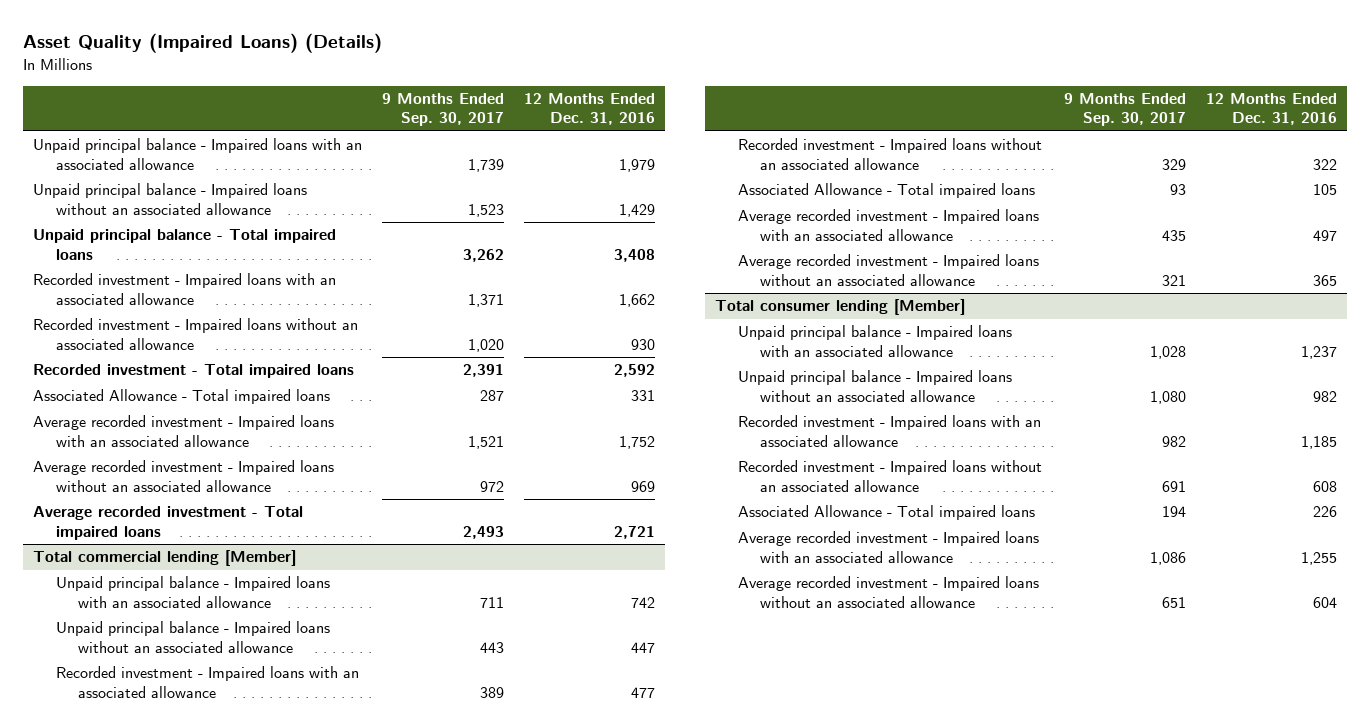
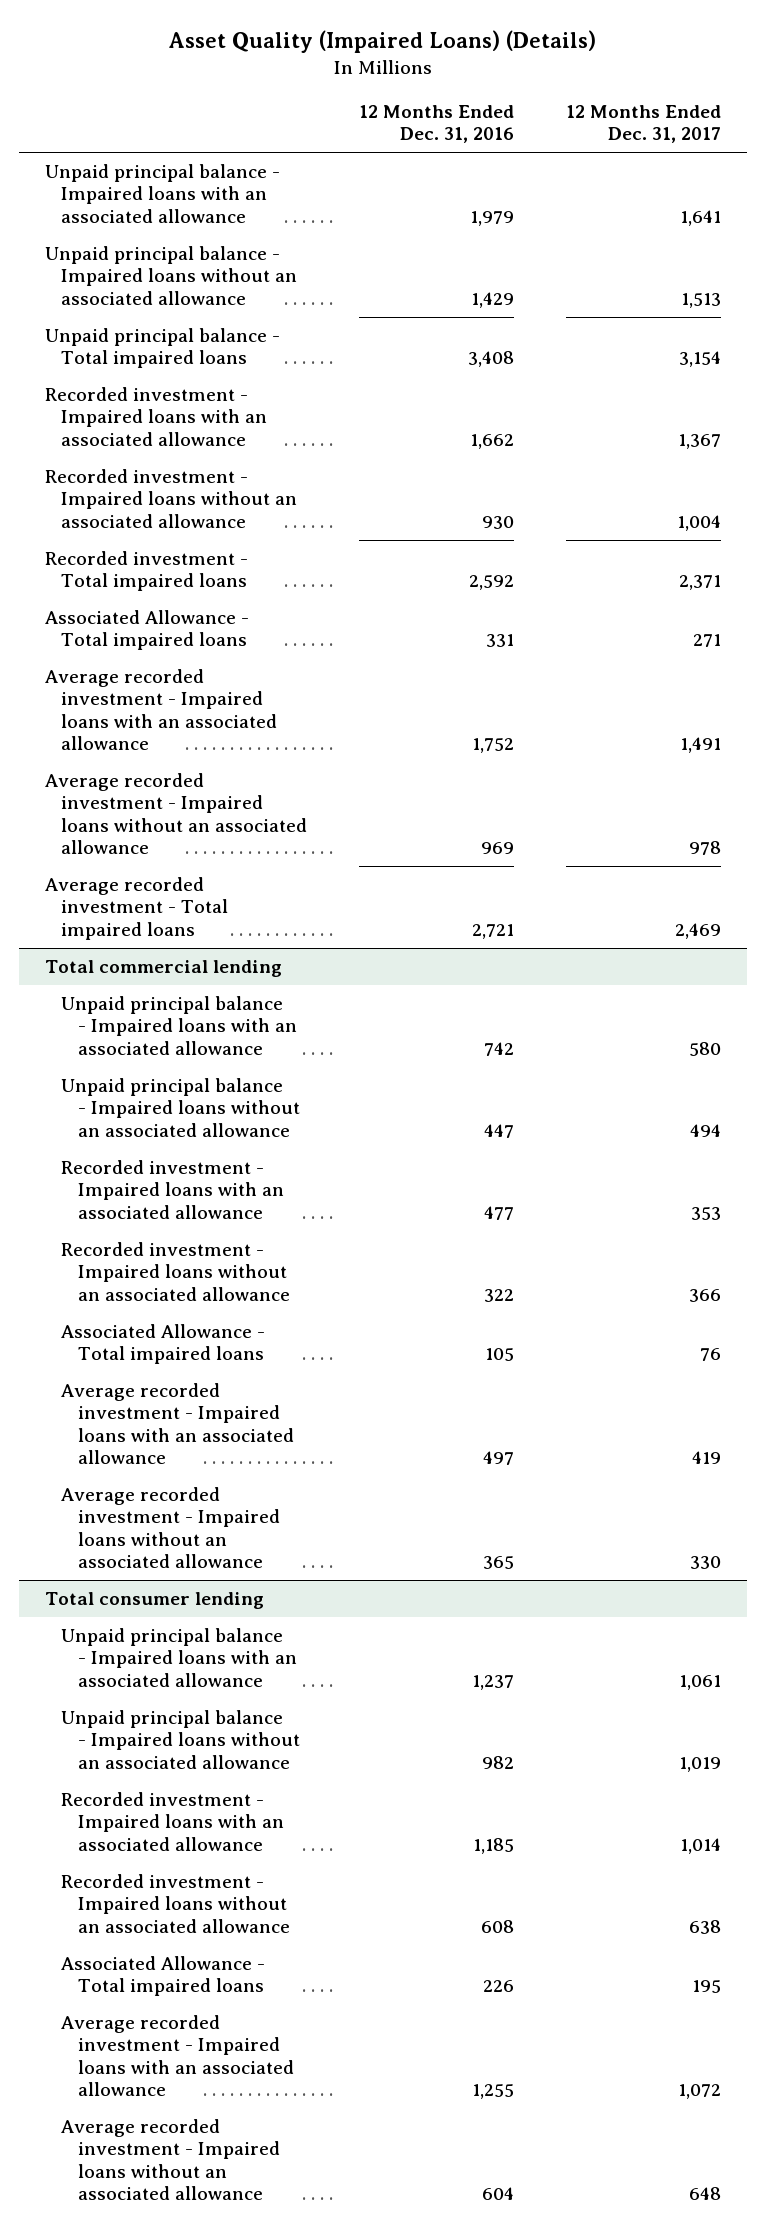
- | 9 Months Ended Sep. 30, 2017 | 12 Months Ended Dec. 31, 2016
+ | 12 Months Ended Dec. 31, 2016 | 12 Months Ended Dec. 31, 2017
- Total commercial lending [Member]
+ Total commercial lending
- Total consumer lending [Member]
+ Total consumer lending

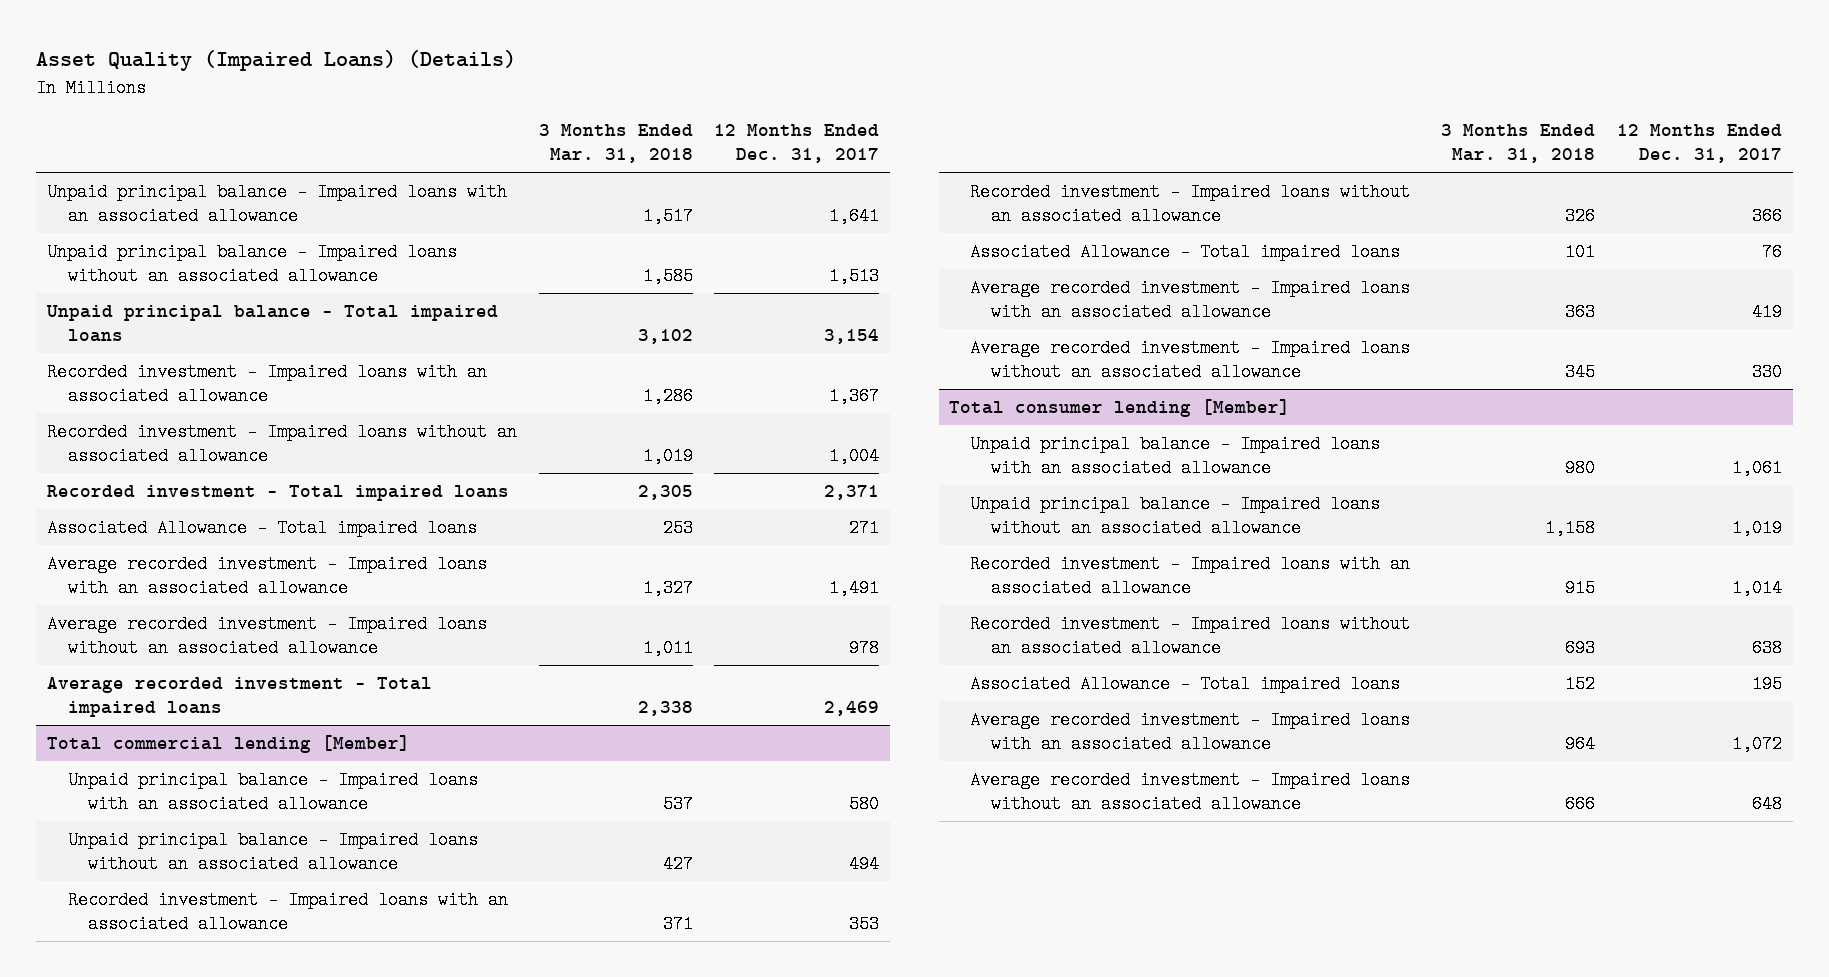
- | 12 Months Ended Dec. 31, 2016 | 12 Months Ended Dec. 31, 2017
+ | 3 Months Ended Mar. 31, 2018 | 12 Months Ended Dec. 31, 2017
- Total commercial lending
+ Total commercial lending [Member]
- Total consumer lending
+ Total consumer lending [Member]

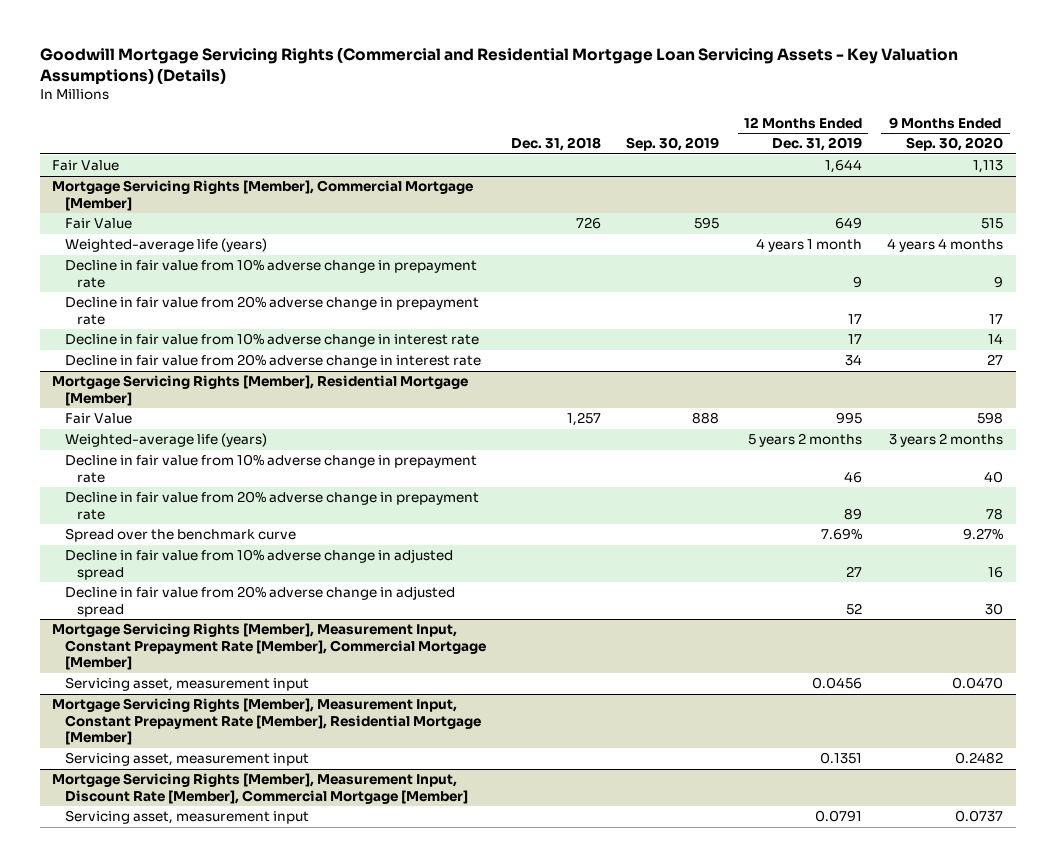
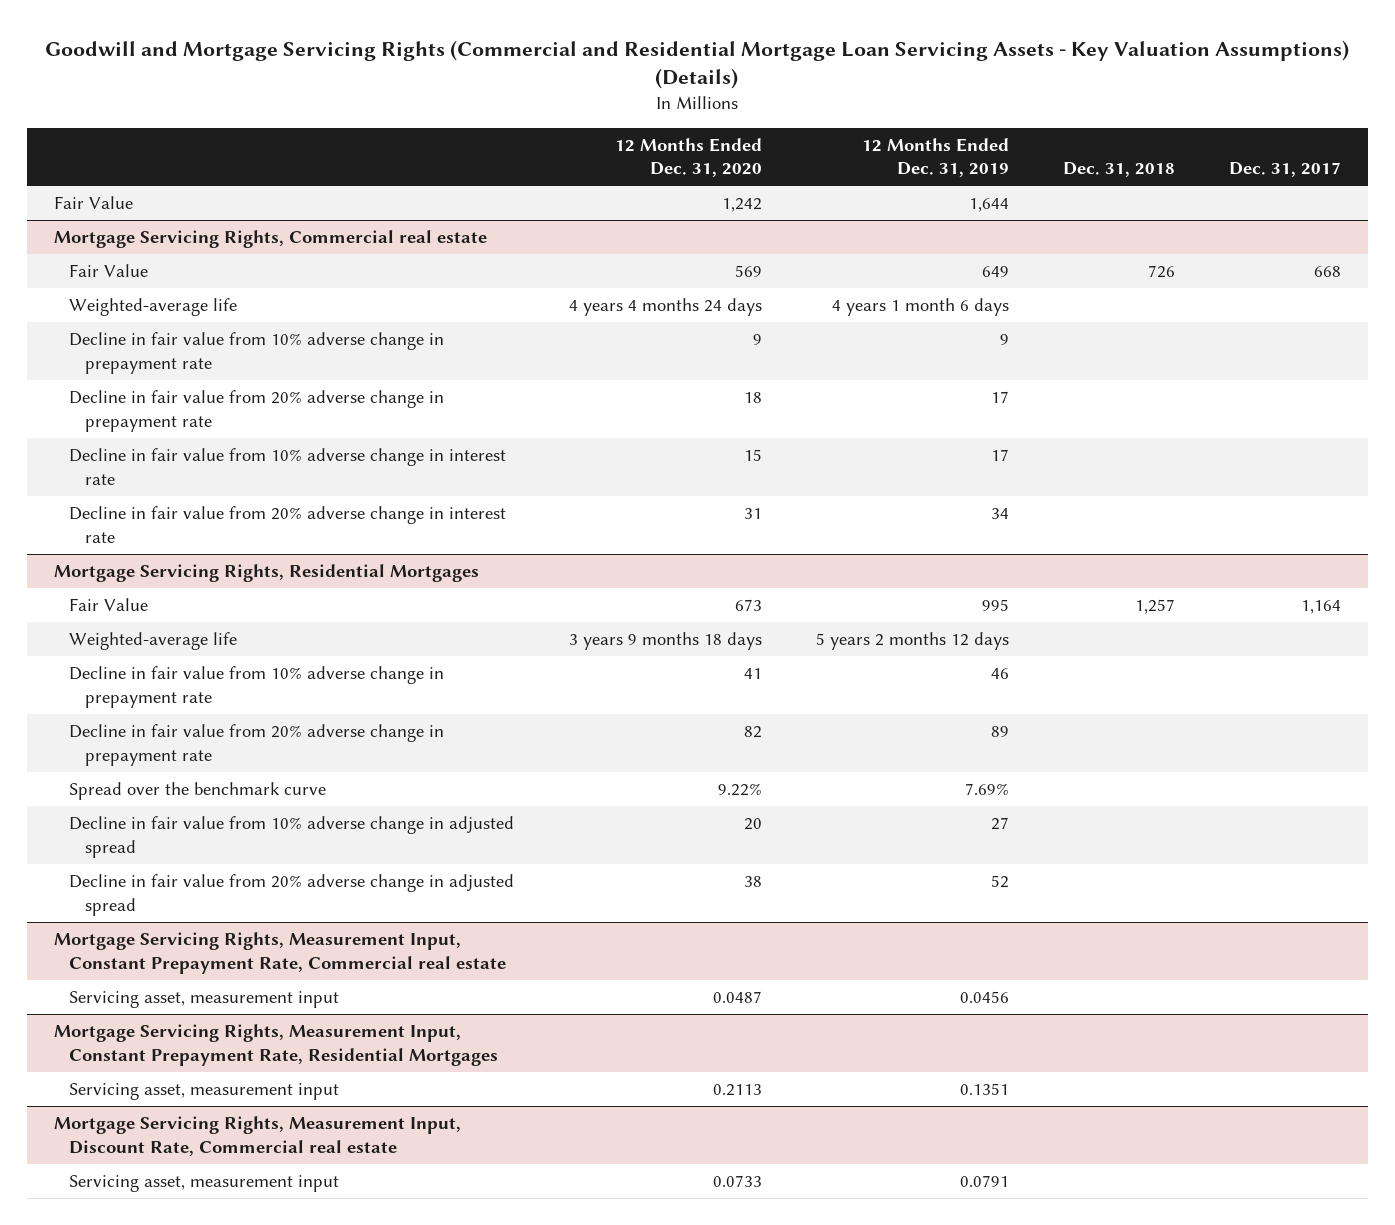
- Goodwill Mortgage Servicing Rights (Commercial and Residential Mortgage Loan Servicing Assets - Key Valuation Assumptions) (Details)
+ Goodwill and Mortgage Servicing Rights (Commercial and Residential Mortgage Loan Servicing Assets - Key Valuation Assumptions) (Details)
- | Dec. 31, 2018 | Sep. 30, 2019 | 12 Months Ended Dec. 31, 2019 | 9 Months Ended Sep. 30, 2020
+ | 12 Months Ended Dec. 31, 2020 | 12 Months Ended Dec. 31, 2019 | Dec. 31, 2018 | Dec. 31, 2017
- Mortgage Servicing Rights [Member], Commercial Mortgage [Member]
+ Mortgage Servicing Rights, Commercial real estate
- Weighted-average life (years) | | | 4 years 1 month | 4 years 4 months
+ Weighted-average life | 4 years 4 months 24 days | 4 years 1 month 6 days | |
- Mortgage Servicing Rights [Member], Residential Mortgage [Member]
+ Mortgage Servicing Rights, Residential Mortgages
- Weighted-average life (years) | | | 5 years 2 months | 3 years 2 months
+ Weighted-average life | 3 years 9 months 18 days | 5 years 2 months 12 days | |
- Mortgage Servicing Rights [Member], Measurement Input, Constant Prepayment Rate [Member], Commercial Mortgage [Member]
+ Mortgage Servicing Rights, Measurement Input, Constant Prepayment Rate, Commercial real estate
- Mortgage Servicing Rights [Member], Measurement Input, Constant Prepayment Rate [Member], Residential Mortgage [Member]
+ Mortgage Servicing Rights, Measurement Input, Constant Prepayment Rate, Residential Mortgages
- Mortgage Servicing Rights [Member], Measurement Input, Discount Rate [Member], Commercial Mortgage [Member]
+ Mortgage Servicing Rights, Measurement Input, Discount Rate, Commercial real estate

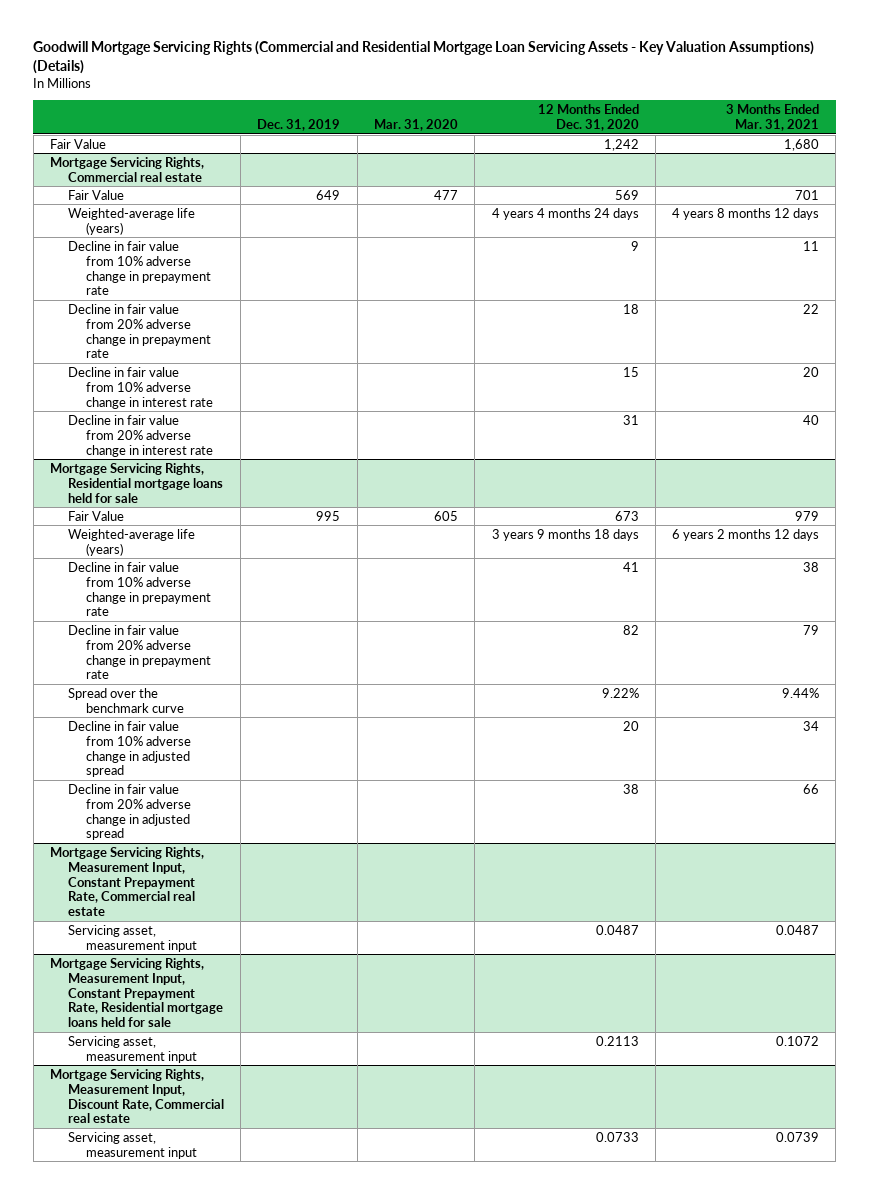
- Goodwill and Mortgage Servicing Rights (Commercial and Residential Mortgage Loan Servicing Assets - Key Valuation Assumptions) (Details)
+ Goodwill Mortgage Servicing Rights (Commercial and Residential Mortgage Loan Servicing Assets - Key Valuation Assumptions) (Details)
- | 12 Months Ended Dec. 31, 2020 | 12 Months Ended Dec. 31, 2019 | Dec. 31, 2018 | Dec. 31, 2017
+ | Dec. 31, 2019 | Mar. 31, 2020 | 12 Months Ended Dec. 31, 2020 | 3 Months Ended Mar. 31, 2021
@ Mortgage Servicing Rights, Commercial real estate
- Weighted-average life | 4 years 4 months 24 days | 4 years 1 month 6 days | |
+ Weighted-average life (years) | | | 4 years 4 months 24 days | 4 years 8 months 12 days
- Mortgage Servicing Rights, Residential Mortgages
+ Mortgage Servicing Rights, Residential mortgage loans held for sale
- Weighted-average life | 3 years 9 months 18 days | 5 years 2 months 12 days | |
+ Weighted-average life (years) | | | 3 years 9 months 18 days | 6 years 2 months 12 days
- Mortgage Servicing Rights, Measurement Input, Constant Prepayment Rate, Residential Mortgages
+ Mortgage Servicing Rights, Measurement Input, Constant Prepayment Rate, Residential mortgage loans held for sale

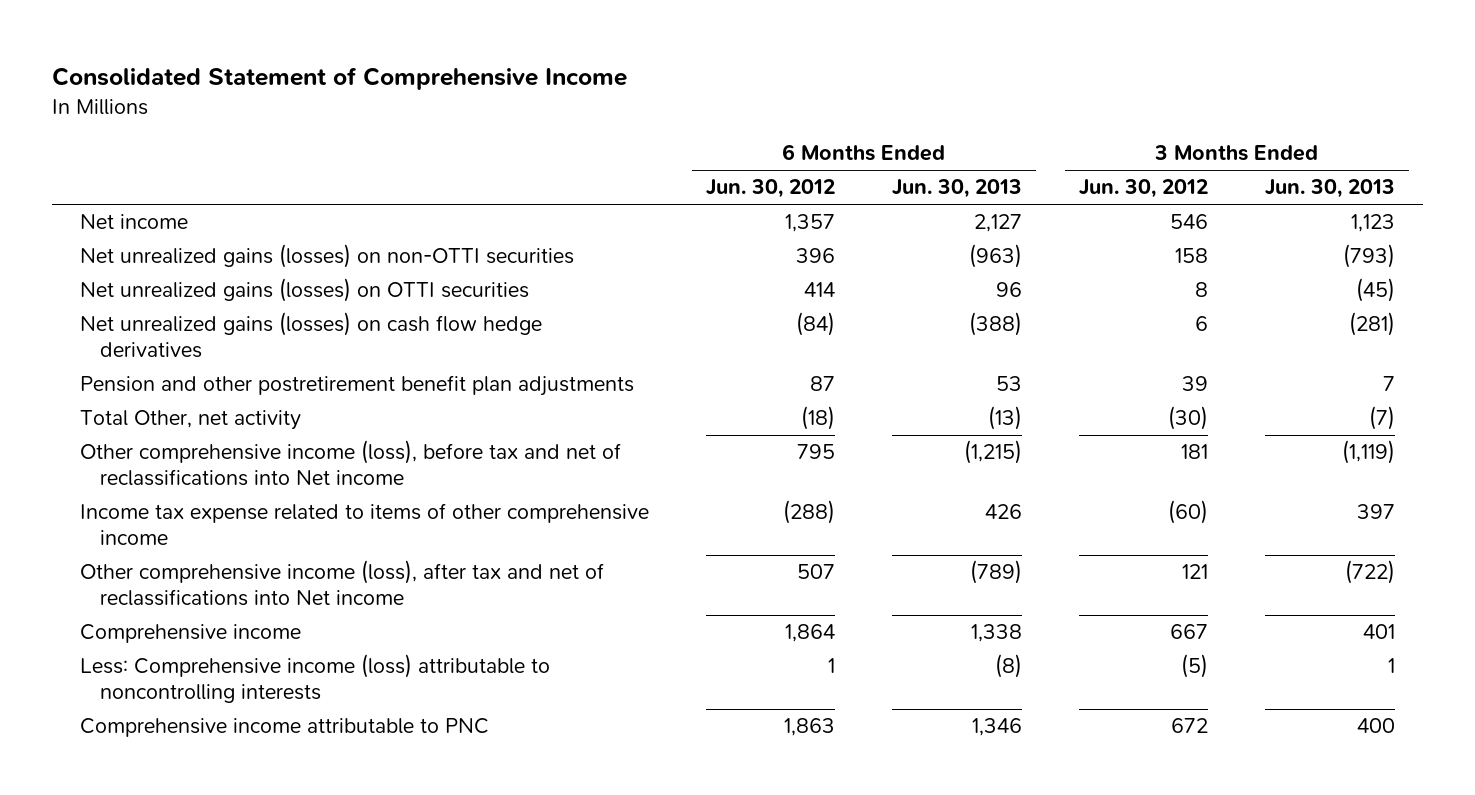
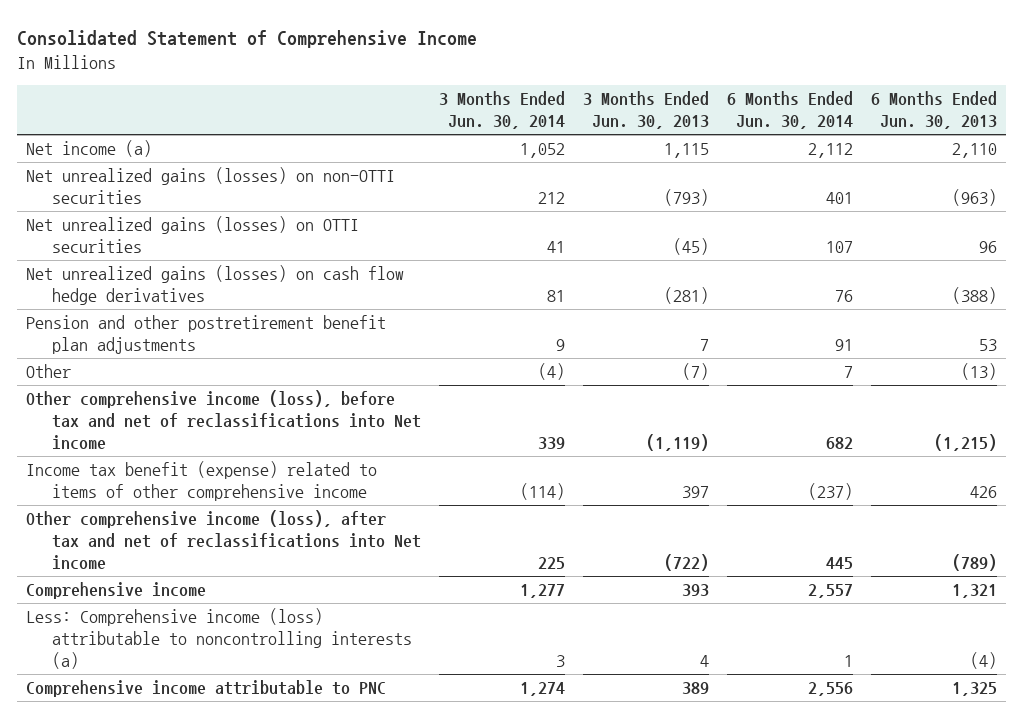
- | 6 Months Ended Jun. 30, 2012 | 6 Months Ended Jun. 30, 2013 | 3 Months Ended Jun. 30, 2012 | 3 Months Ended Jun. 30, 2013
+ | 3 Months Ended Jun. 30, 2014 | 3 Months Ended Jun. 30, 2013 | 6 Months Ended Jun. 30, 2014 | 6 Months Ended Jun. 30, 2013
- Net income | 1,357 | 2,127 | 546 | 1,123
+ Net income (a) | 1,052 | 1,115 | 2,112 | 2,110
- Total Other, net activity | (18) | (13) | (30) | (7)
+ Other | (4) | (7) | 7 | (13)
- Income tax expense related to items of other comprehensive income | (288) | 426 | (60) | 397
+ Income tax benefit (expense) related to items of other comprehensive income | (114) | 397 | (237) | 426
- Comprehensive income | 1,864 | 1,338 | 667 | 401
- Less: Comprehensive income (loss) attributable to noncontrolling interests | 1 | (8) | (5) | 1
- Comprehensive income attributable to PNC | 1,863 | 1,346 | 672 | 400
+ Comprehensive income | 1,277 | 393 | 2,557 | 1,321
+ Less: Comprehensive income (loss) attributable to noncontrolling interests (a) | 3 | 4 | 1 | (4)
+ Comprehensive income attributable to PNC | 1,274 | 389 | 2,556 | 1,325

